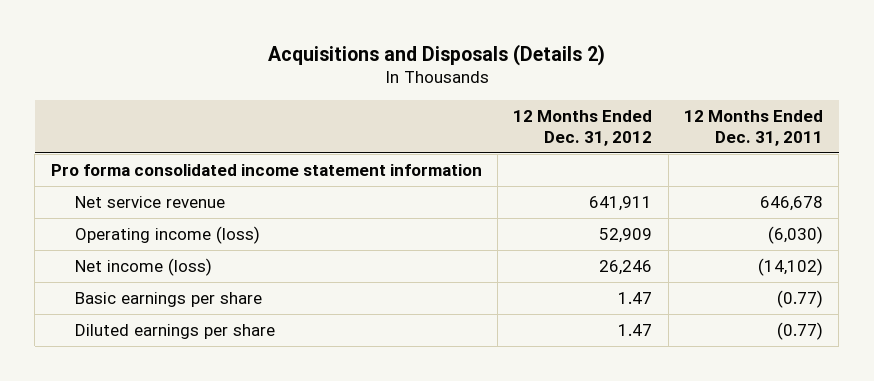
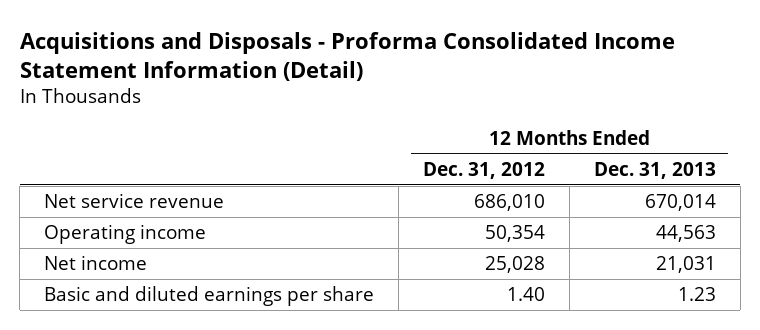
- Acquisitions and Disposals (Details 2)
+ Acquisitions and Disposals - Proforma Consolidated Income Statement Information (Detail)
- | 12 Months Ended Dec. 31, 2012 | 12 Months Ended Dec. 31, 2011
+ | 12 Months Ended Dec. 31, 2012 | 12 Months Ended Dec. 31, 2013
- Pro forma consolidated income statement information
- Net service revenue | 641,911 | 646,678
- Operating income (loss) | 52,909 | (6,030)
- Net income (loss) | 26,246 | (14,102)
- Basic earnings per share | 1.47 | (0.77)
- Diluted earnings per share | 1.47 | (0.77)
+ Net service revenue | 686,010 | 670,014
+ Operating income | 50,354 | 44,563
+ Net income | 25,028 | 21,031
+ Basic and diluted earnings per share | 1.40 | 1.23

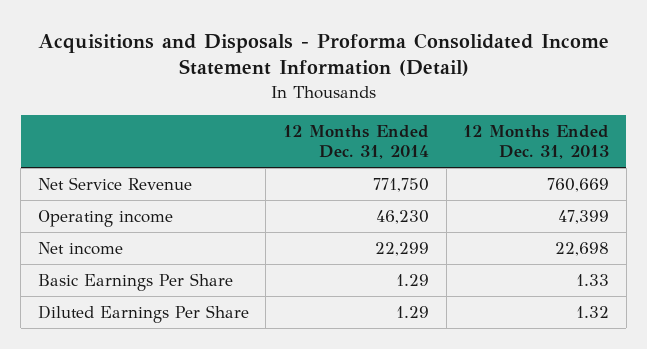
- | 12 Months Ended Dec. 31, 2012 | 12 Months Ended Dec. 31, 2013
+ | 12 Months Ended Dec. 31, 2014 | 12 Months Ended Dec. 31, 2013
- Net service revenue | 686,010 | 670,014
- Operating income | 50,354 | 44,563
- Net income | 25,028 | 21,031
- Basic and diluted earnings per share | 1.40 | 1.23
+ Net Service Revenue | 771,750 | 760,669
+ Operating income | 46,230 | 47,399
+ Net income | 22,299 | 22,698
+ Basic Earnings Per Share | 1.29 | 1.33
+ Diluted Earnings Per Share | 1.29 | 1.32

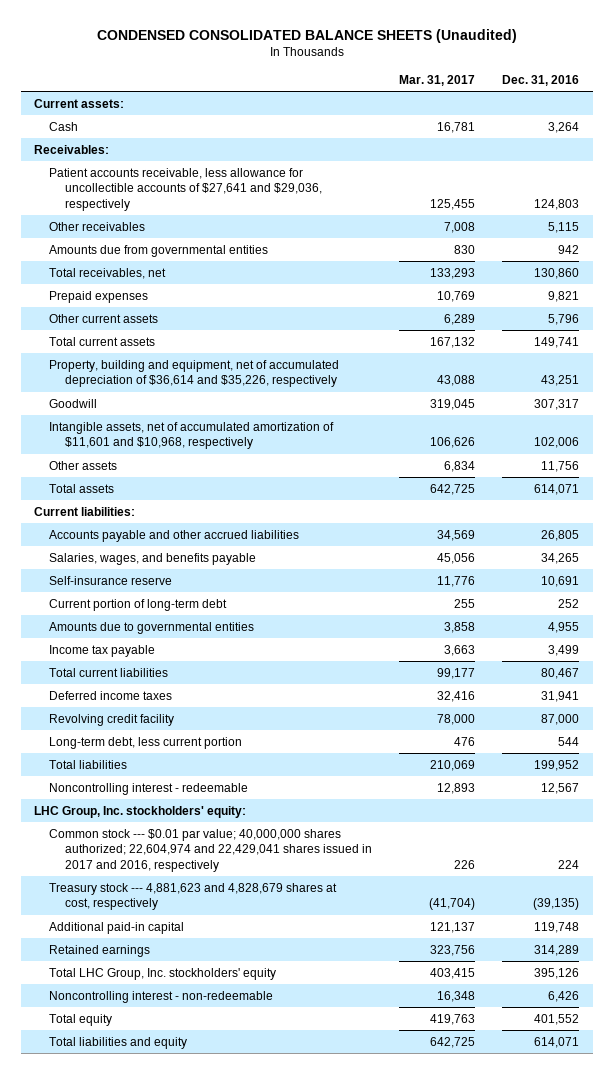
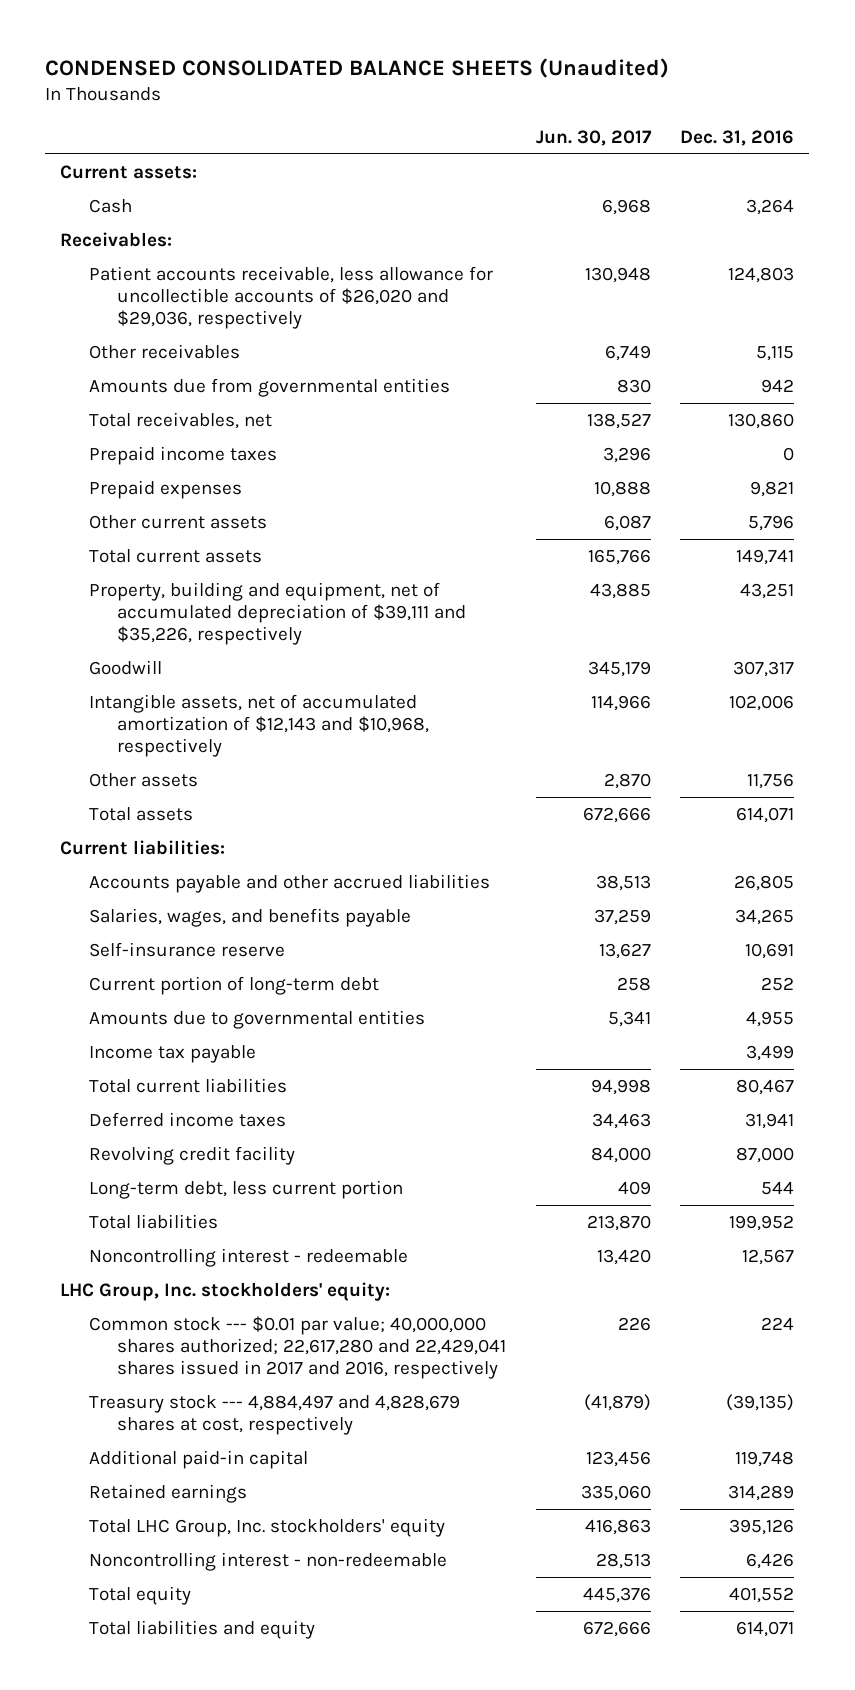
- | Mar. 31, 2017 | Dec. 31, 2016
+ | Jun. 30, 2017 | Dec. 31, 2016
- Patient accounts receivable, less allowance for uncollectible accounts of $27,641 and $29,036, respectively | 125,455 | 124,803
+ Patient accounts receivable, less allowance for uncollectible accounts of $26,020 and $29,036, respectively | 130,948 | 124,803
+ Prepaid income taxes | 3,296 | 0
- Property, building and equipment, net of accumulated depreciation of $36,614 and $35,226, respectively | 43,088 | 43,251
+ Property, building and equipment, net of accumulated depreciation of $39,111 and $35,226, respectively | 43,885 | 43,251
- Intangible assets, net of accumulated amortization of $11,601 and $10,968, respectively | 106,626 | 102,006
+ Intangible assets, net of accumulated amortization of $12,143 and $10,968, respectively | 114,966 | 102,006
- Common stock --- $0.01 par value; 40,000,000 shares authorized; 22,604,974 and 22,429,041 shares issued in 2017 and 2016, respectively | 226 | 224
- Treasury stock --- 4,881,623 and 4,828,679 shares at cost, respectively | (41,704) | (39,135)
+ Common stock --- $0.01 par value; 40,000,000 shares authorized; 22,617,280 and 22,429,041 shares issued in 2017 and 2016, respectively | 226 | 224
+ Treasury stock --- 4,884,497 and 4,828,679 shares at cost, respectively | (41,879) | (39,135)

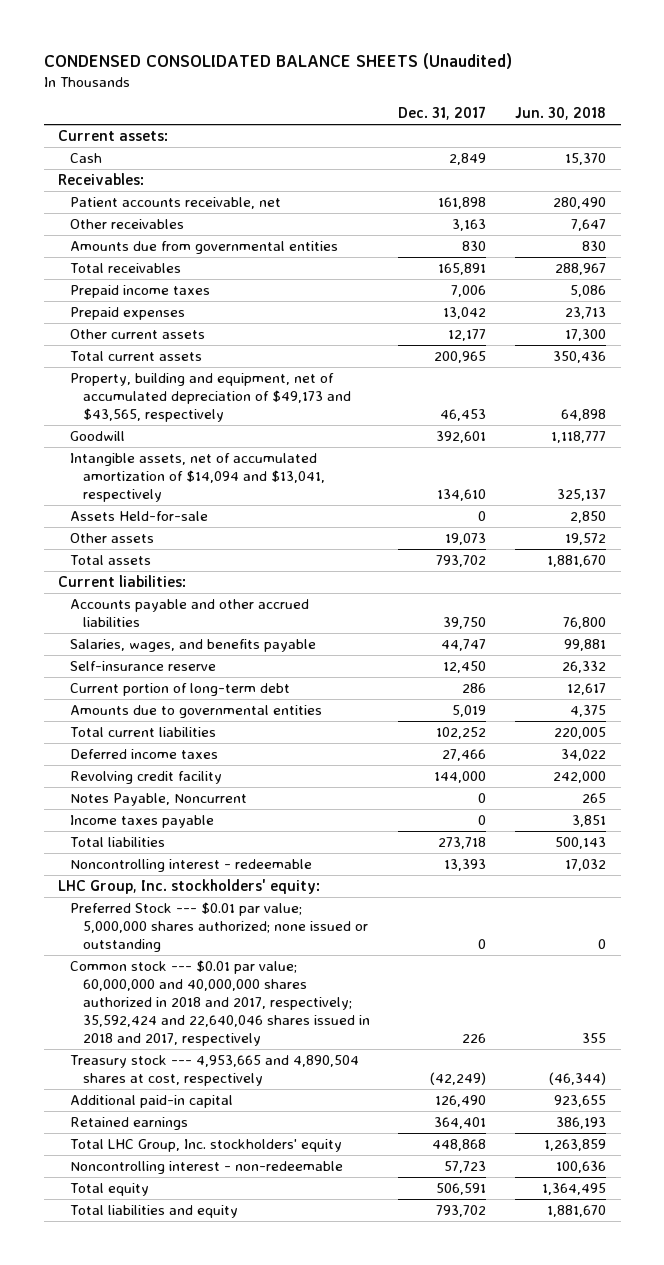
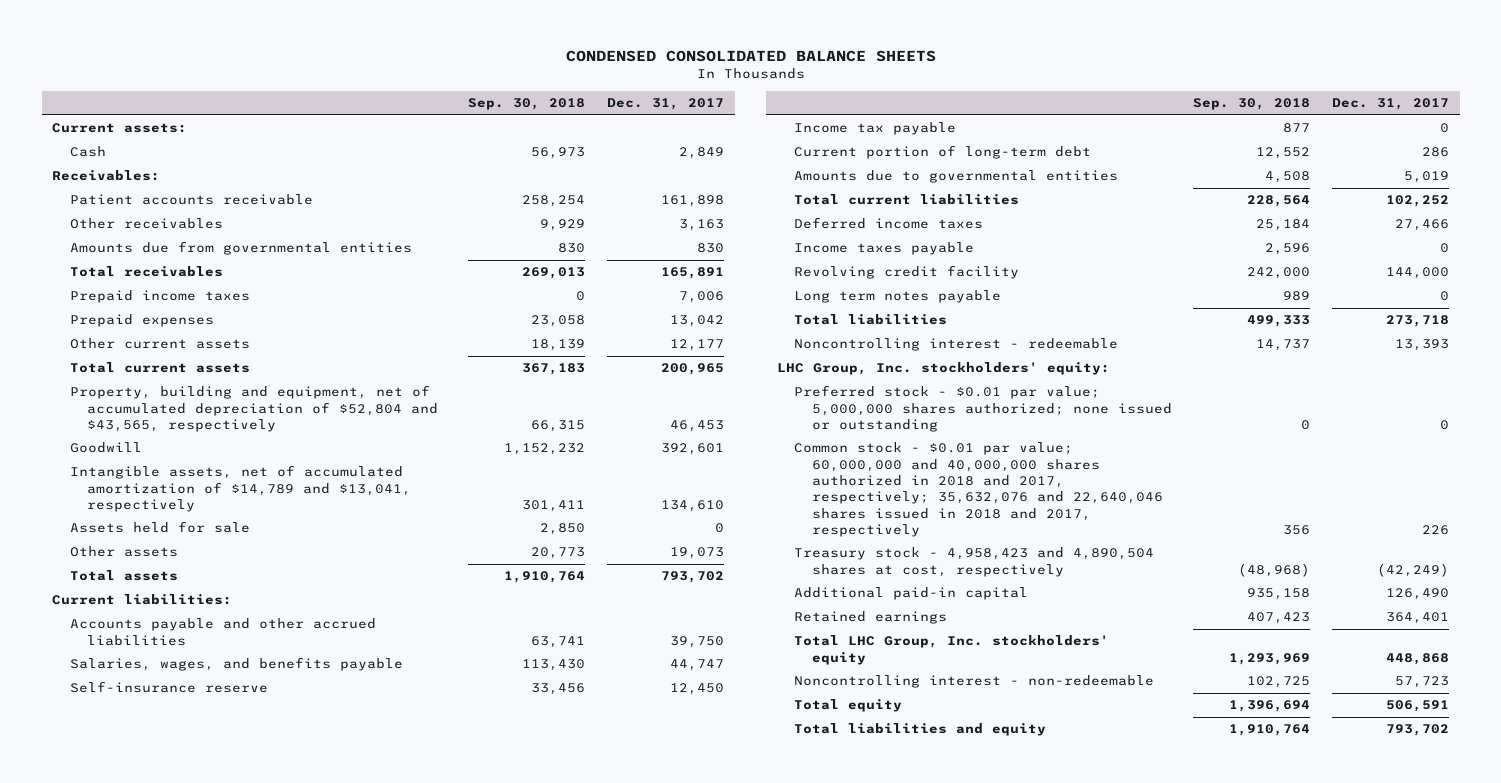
- CONDENSED CONSOLIDATED BALANCE SHEETS (Unaudited)
+ CONDENSED CONSOLIDATED BALANCE SHEETS
- | Dec. 31, 2017 | Jun. 30, 2018
+ | Sep. 30, 2018 | Dec. 31, 2017
- Patient accounts receivable, net | 161,898 | 280,490
+ Patient accounts receivable | 258,254 | 161,898
- Property, building and equipment, net of accumulated depreciation of $49,173 and $43,565, respectively | 46,453 | 64,898
+ Property, building and equipment, net of accumulated depreciation of $52,804 and $43,565, respectively | 66,315 | 46,453
- Intangible assets, net of accumulated amortization of $14,094 and $13,041, respectively | 134,610 | 325,137
- Assets Held-for-sale | 0 | 2,850
+ Intangible assets, net of accumulated amortization of $14,789 and $13,041, respectively | 301,411 | 134,610
+ Assets held for sale | 2,850 | 0
+ Income tax payable | 877 | 0
- Notes Payable, Noncurrent | 0 | 265
moved down: Revolving credit facility | 242,000 | 144,000
+ Long term notes payable | 989 | 0
- Preferred Stock --- $0.01 par value; 5,000,000 shares authorized; none issued or outstanding | 0 | 0
- Common stock --- $0.01 par value; 60,000,000 and 40,000,000 shares authorized in 2018 and 2017, respectively; 35,592,424 and 22,640,046 shares issued in 2018 and 2017, respectively | 226 | 355
- Treasury stock --- 4,953,665 and 4,890,504 shares at cost, respectively | (42,249) | (46,344)
+ Preferred stock - $0.01 par value; 5,000,000 shares authorized; none issued or outstanding | 0 | 0
+ Common stock - $0.01 par value; 60,000,000 and 40,000,000 shares authorized in 2018 and 2017, respectively; 35,632,076 and 22,640,046 shares issued in 2018 and 2017, respectively | 356 | 226
+ Treasury stock - 4,958,423 and 4,890,504 shares at cost, respectively | (48,968) | (42,249)

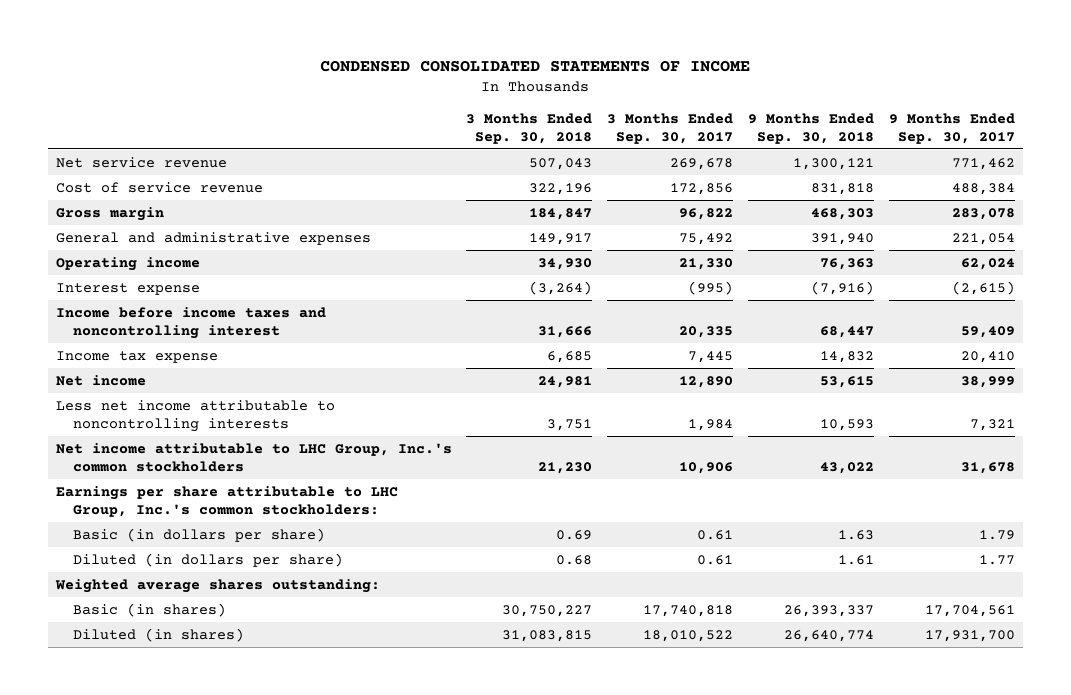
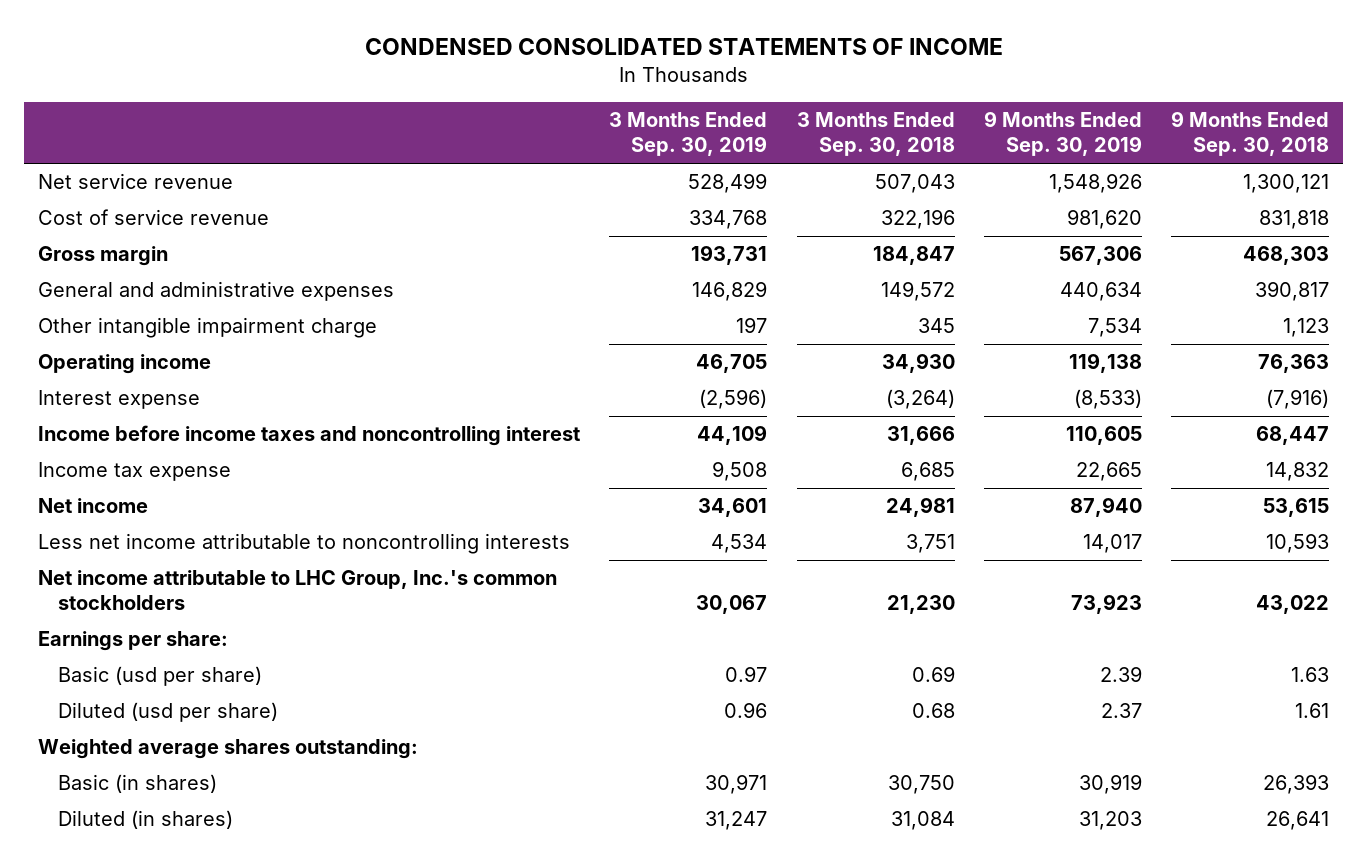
- | 3 Months Ended Sep. 30, 2018 | 3 Months Ended Sep. 30, 2017 | 9 Months Ended Sep. 30, 2018 | 9 Months Ended Sep. 30, 2017
+ | 3 Months Ended Sep. 30, 2019 | 3 Months Ended Sep. 30, 2018 | 9 Months Ended Sep. 30, 2019 | 9 Months Ended Sep. 30, 2018
- General and administrative expenses | 149,917 | 75,492 | 391,940 | 221,054
+ General and administrative expenses | 146,829 | 149,572 | 440,634 | 390,817
+ Other intangible impairment charge | 197 | 345 | 7,534 | 1,123
- Earnings per share attributable to LHC Group, Inc.'s common stockholders:
- Basic (in dollars per share) | 0.69 | 0.61 | 1.63 | 1.79
- Diluted (in dollars per share) | 0.68 | 0.61 | 1.61 | 1.77
+ Earnings per share:
+ Basic (usd per share) | 0.97 | 0.69 | 2.39 | 1.63
+ Diluted (usd per share) | 0.96 | 0.68 | 2.37 | 1.61
- Basic (in shares) | 30,750,227 | 17,740,818 | 26,393,337 | 17,704,561
- Diluted (in shares) | 31,083,815 | 18,010,522 | 26,640,774 | 17,931,700
+ Basic (in shares) | 30,971 | 30,750 | 30,919 | 26,393
+ Diluted (in shares) | 31,247 | 31,084 | 31,203 | 26,641

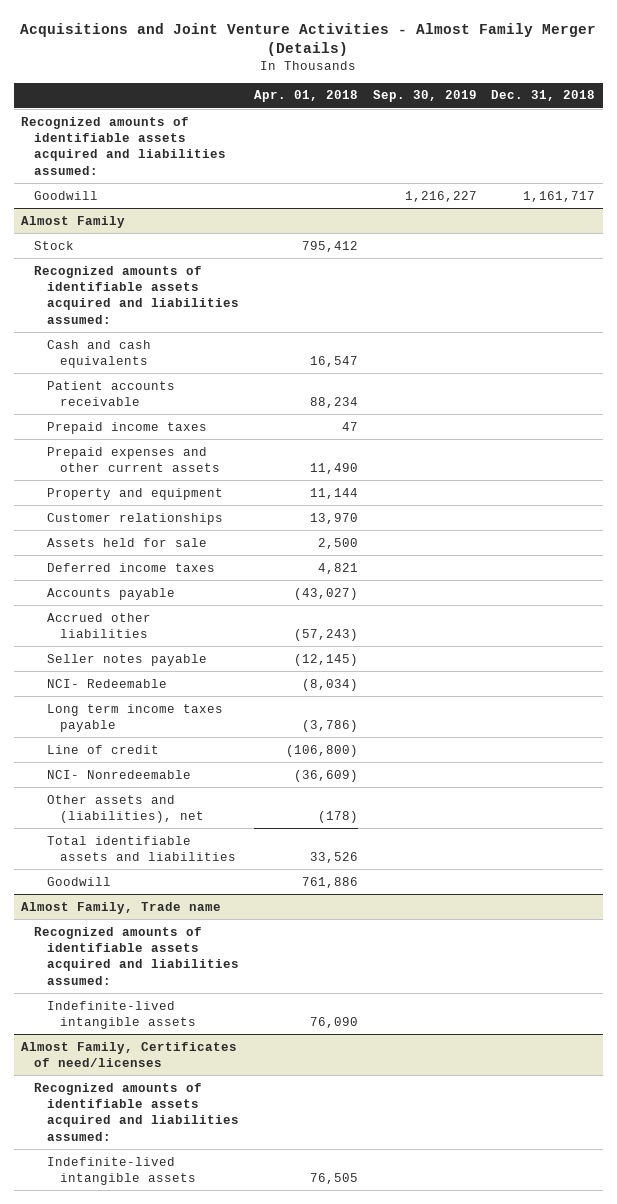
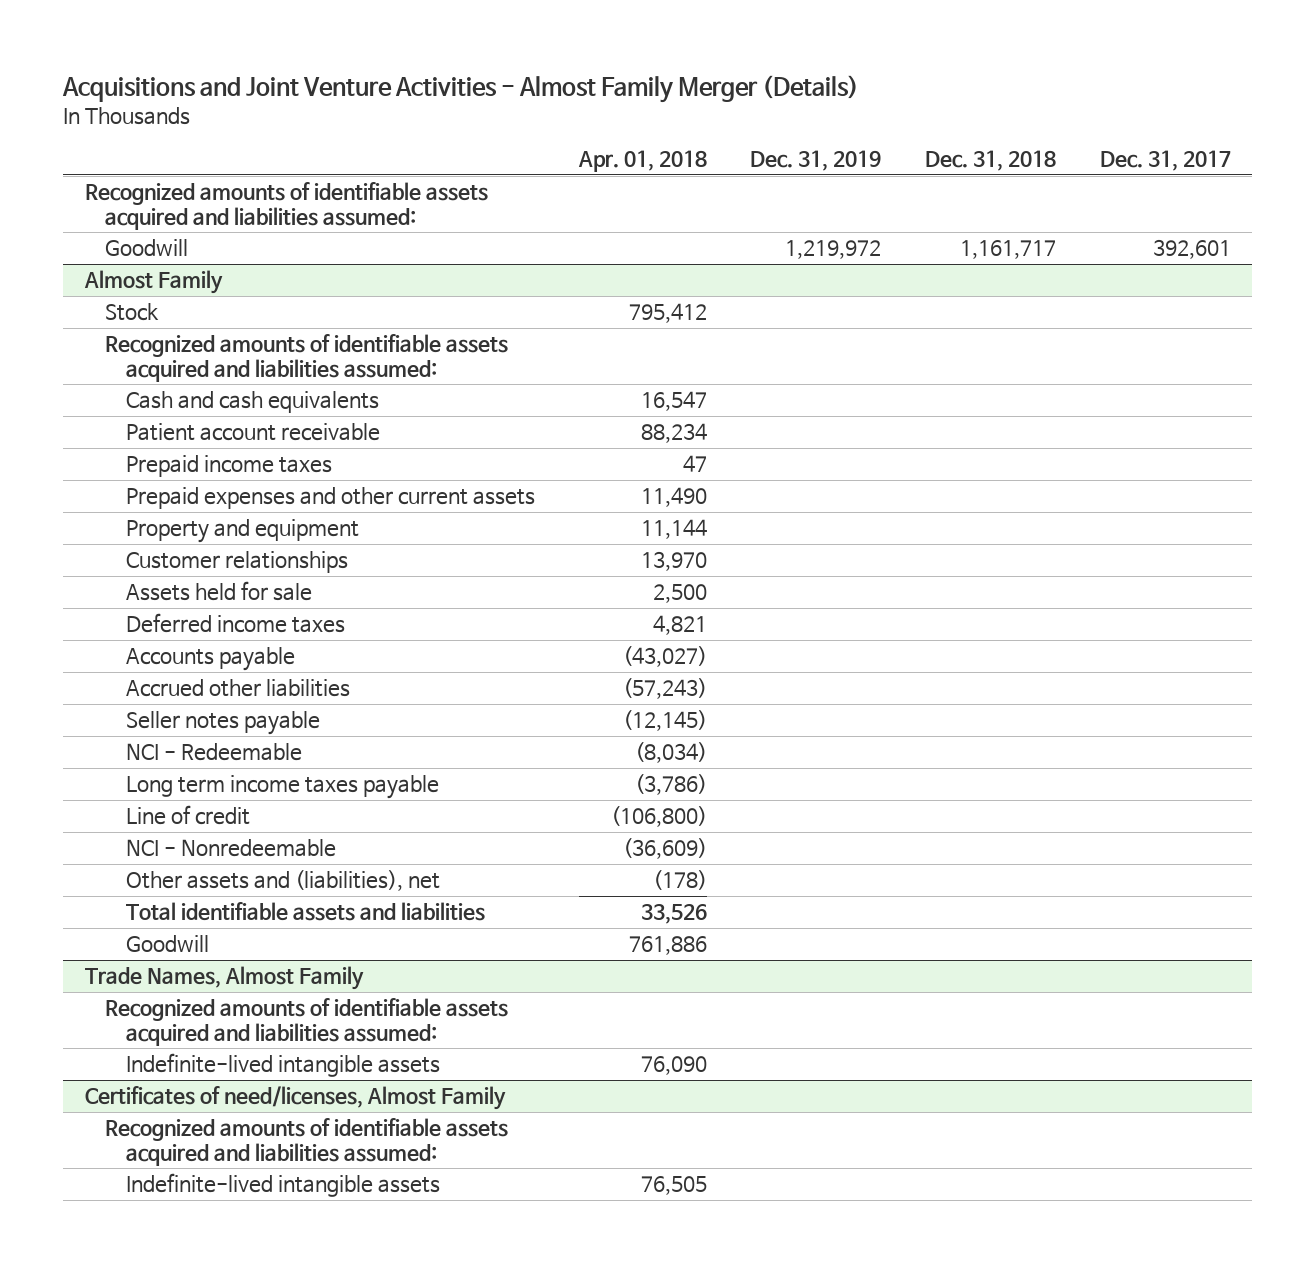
- | Apr. 01, 2018 | Sep. 30, 2019 | Dec. 31, 2018
+ | Apr. 01, 2018 | Dec. 31, 2019 | Dec. 31, 2018 | Dec. 31, 2017
@ Almost Family
- Patient accounts receivable | 88,234 | |
+ Patient account receivable | 88,234 | | |
- NCI- Redeemable | (8,034) | |
+ NCI - Redeemable | (8,034) | | |
- NCI- Nonredeemable | (36,609) | |
+ NCI - Nonredeemable | (36,609) | | |
- Almost Family, Trade name
+ Trade Names, Almost Family
- Almost Family, Certificates of need/licenses
+ Certificates of need/licenses, Almost Family

